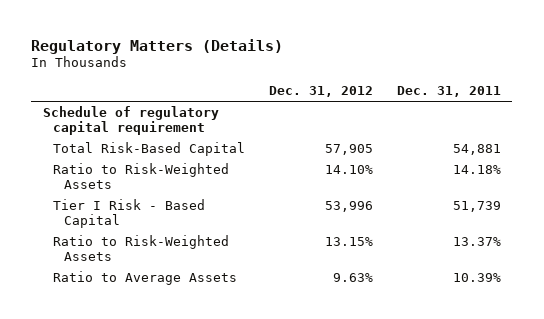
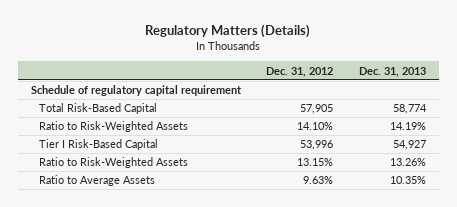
- | Dec. 31, 2012 | Dec. 31, 2011
+ | Dec. 31, 2012 | Dec. 31, 2013
- Tier I Risk - Based Capital | 53,996 | 51,739
+ Tier I Risk-Based Capital | 53,996 | 54,927

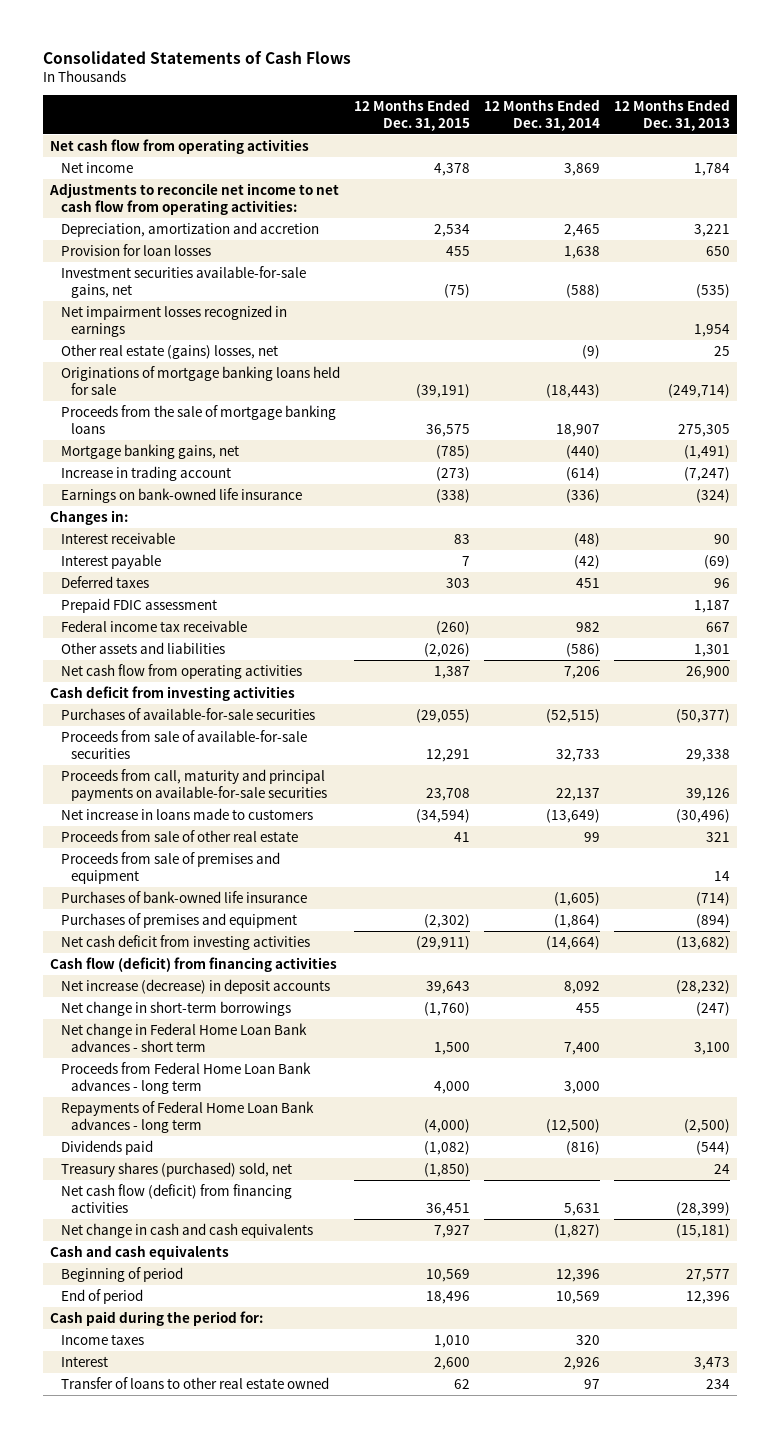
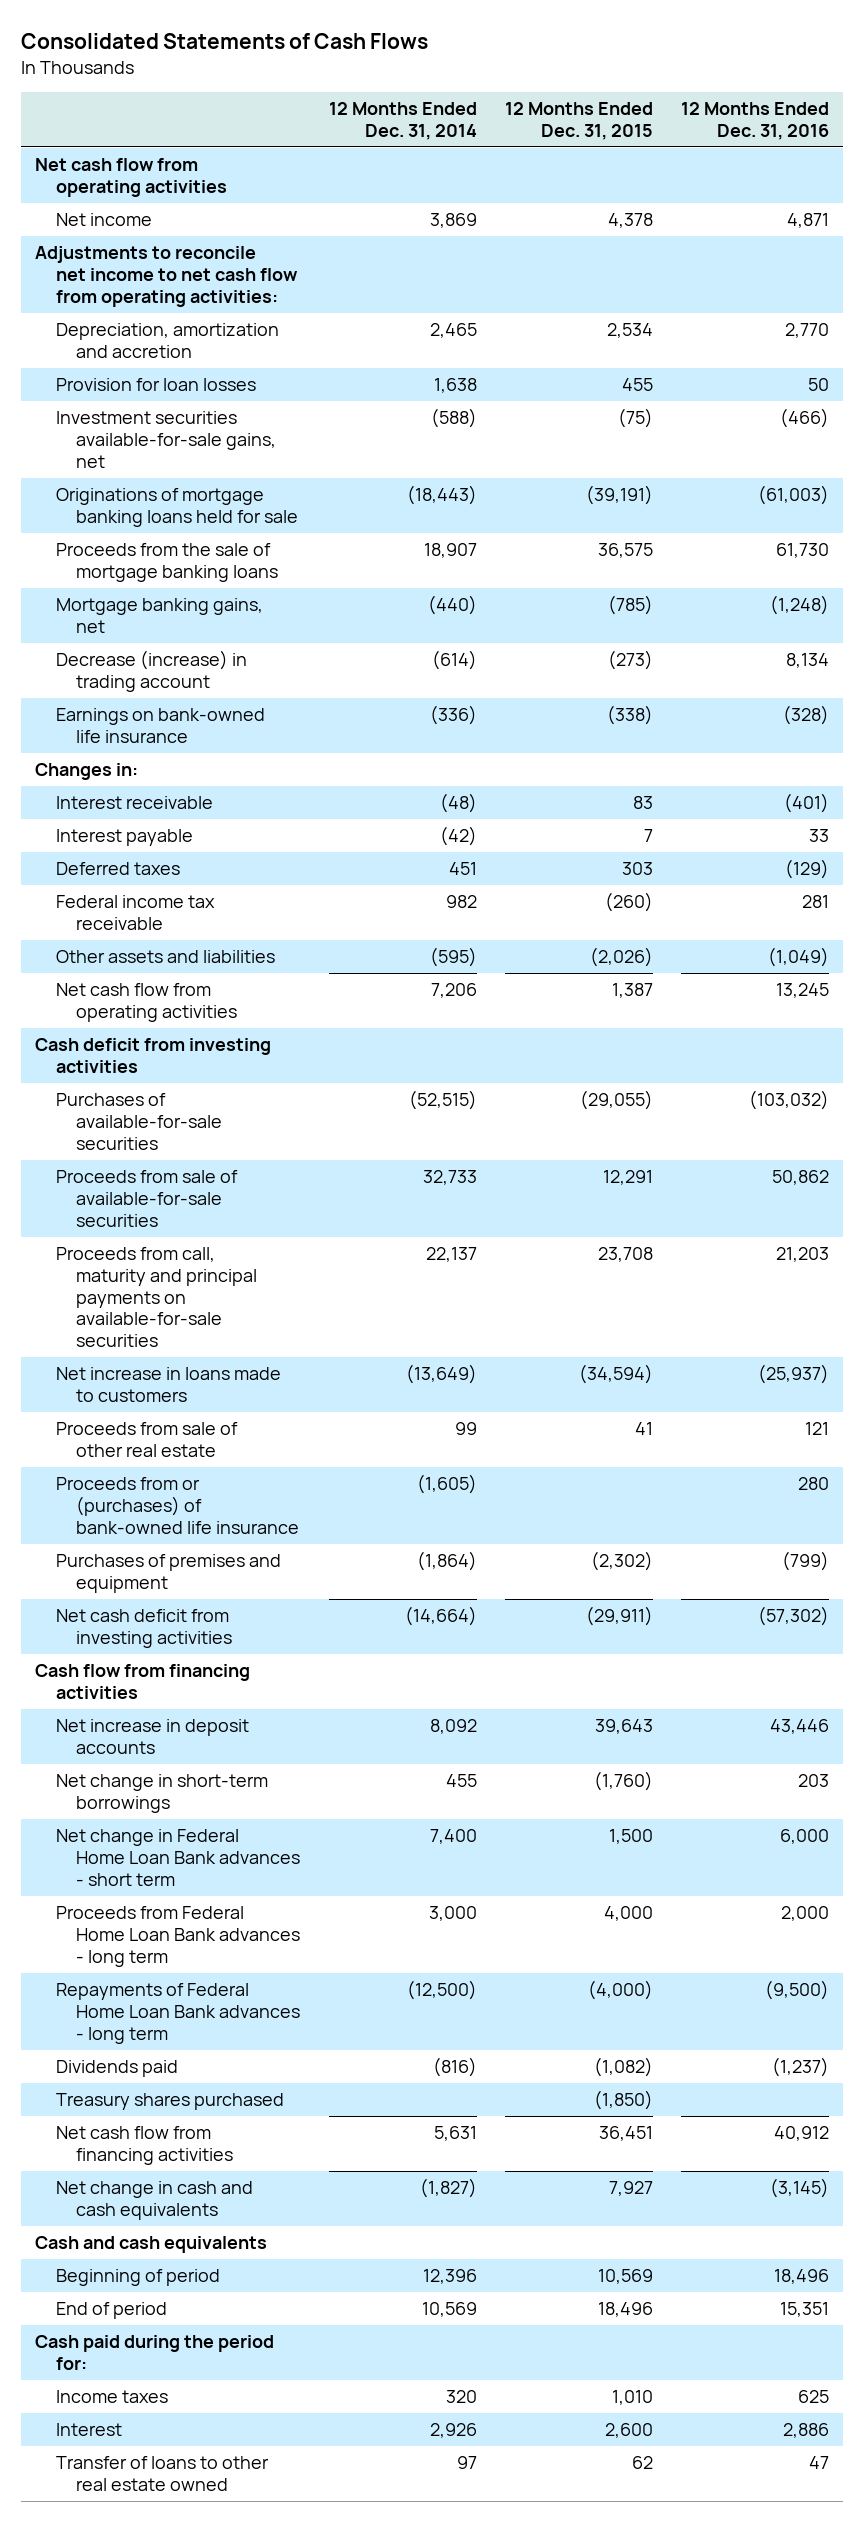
- | 12 Months Ended Dec. 31, 2015 | 12 Months Ended Dec. 31, 2014 | 12 Months Ended Dec. 31, 2013
+ | 12 Months Ended Dec. 31, 2014 | 12 Months Ended Dec. 31, 2015 | 12 Months Ended Dec. 31, 2016
- Net impairment losses recognized in earnings | | | 1,954
- Other real estate (gains) losses, net | | (9) | 25
- Increase in trading account | (273) | (614) | (7,247)
+ Decrease (increase) in trading account | (614) | (273) | 8,134
- Prepaid FDIC assessment | | | 1,187
- Other assets and liabilities | (2,026) | (586) | 1,301
+ Other assets and liabilities | (595) | (2,026) | (1,049)
- Proceeds from sale of premises and equipment | | | 14
- Purchases of bank-owned life insurance | | (1,605) | (714)
+ Proceeds from or (purchases) of bank-owned life insurance | (1,605) | | 280
- Cash flow (deficit) from financing activities
- Net increase (decrease) in deposit accounts | 39,643 | 8,092 | (28,232)
+ Cash flow from financing activities
+ Net increase in deposit accounts | 8,092 | 39,643 | 43,446
- Treasury shares (purchased) sold, net | (1,850) | | 24
- Net cash flow (deficit) from financing activities | 36,451 | 5,631 | (28,399)
+ Treasury shares purchased | | (1,850) |
+ Net cash flow from financing activities | 5,631 | 36,451 | 40,912

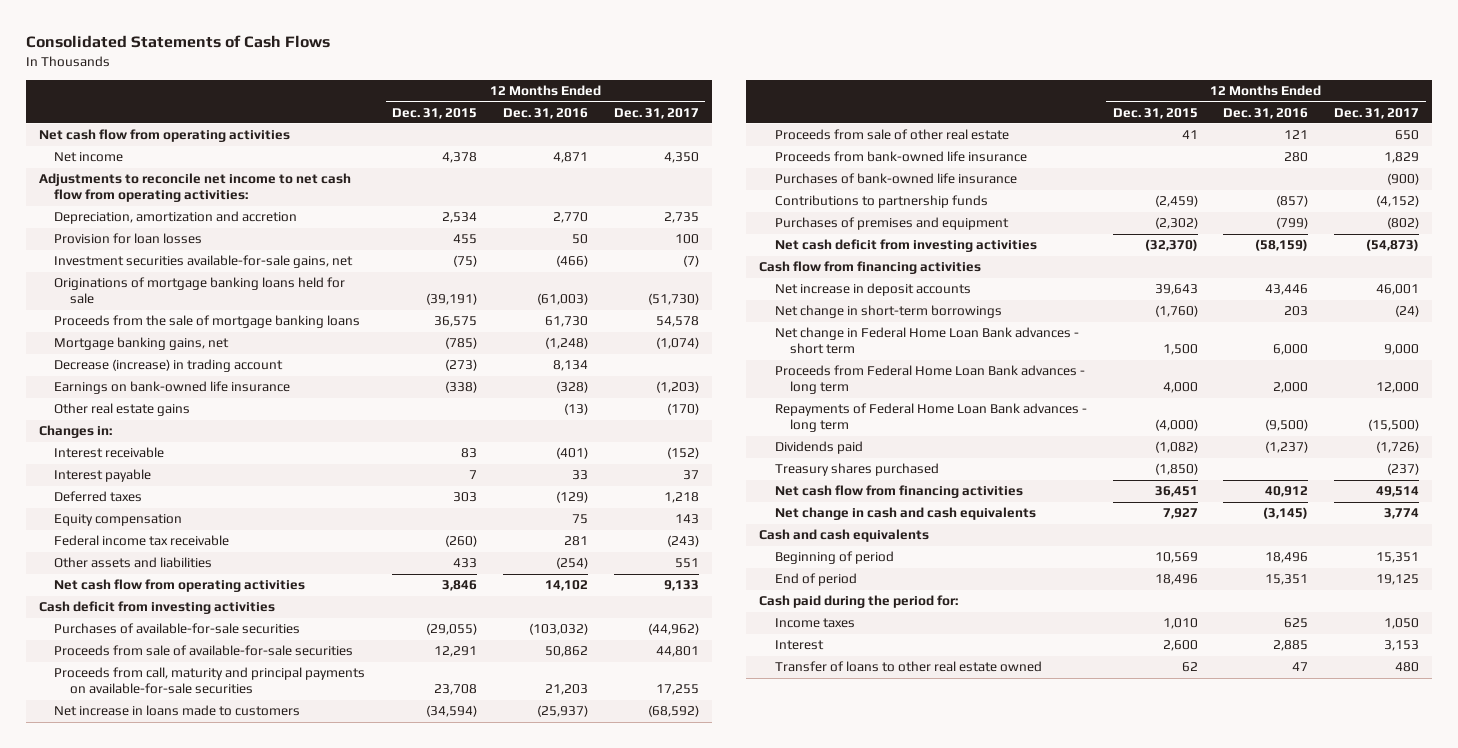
- | 12 Months Ended Dec. 31, 2014 | 12 Months Ended Dec. 31, 2015 | 12 Months Ended Dec. 31, 2016
+ | 12 Months Ended Dec. 31, 2015 | 12 Months Ended Dec. 31, 2016 | 12 Months Ended Dec. 31, 2017
+ Other real estate gains | | (13) | (170)
+ Equity compensation | | 75 | 143
- Other assets and liabilities | (595) | (2,026) | (1,049)
- Net cash flow from operating activities | 7,206 | 1,387 | 13,245
+ Other assets and liabilities | 433 | (254) | 551
+ Net cash flow from operating activities | 3,846 | 14,102 | 9,133
- Proceeds from or (purchases) of bank-owned life insurance | (1,605) | | 280
+ Proceeds from bank-owned life insurance | | 280 | 1,829
+ Purchases of bank-owned life insurance | | | (900)
+ Contributions to partnership funds | (2,459) | (857) | (4,152)
- Net cash deficit from investing activities | (14,664) | (29,911) | (57,302)
+ Net cash deficit from investing activities | (32,370) | (58,159) | (54,873)
- Interest | 2,926 | 2,600 | 2,886
+ Interest | 2,600 | 2,885 | 3,153

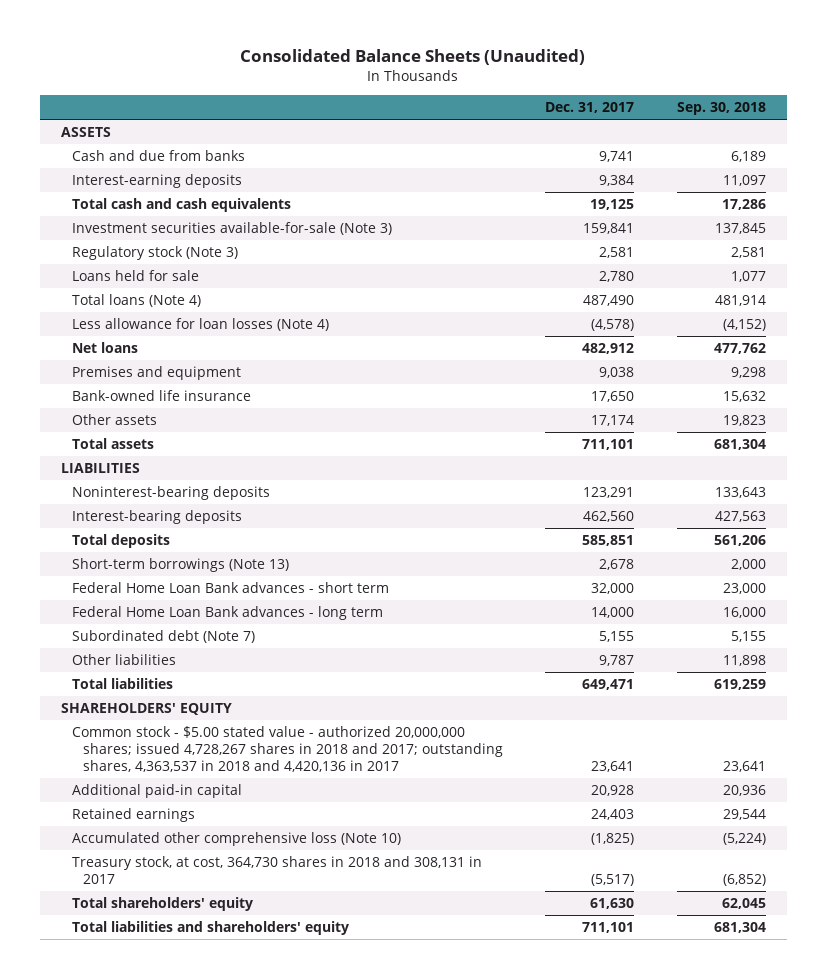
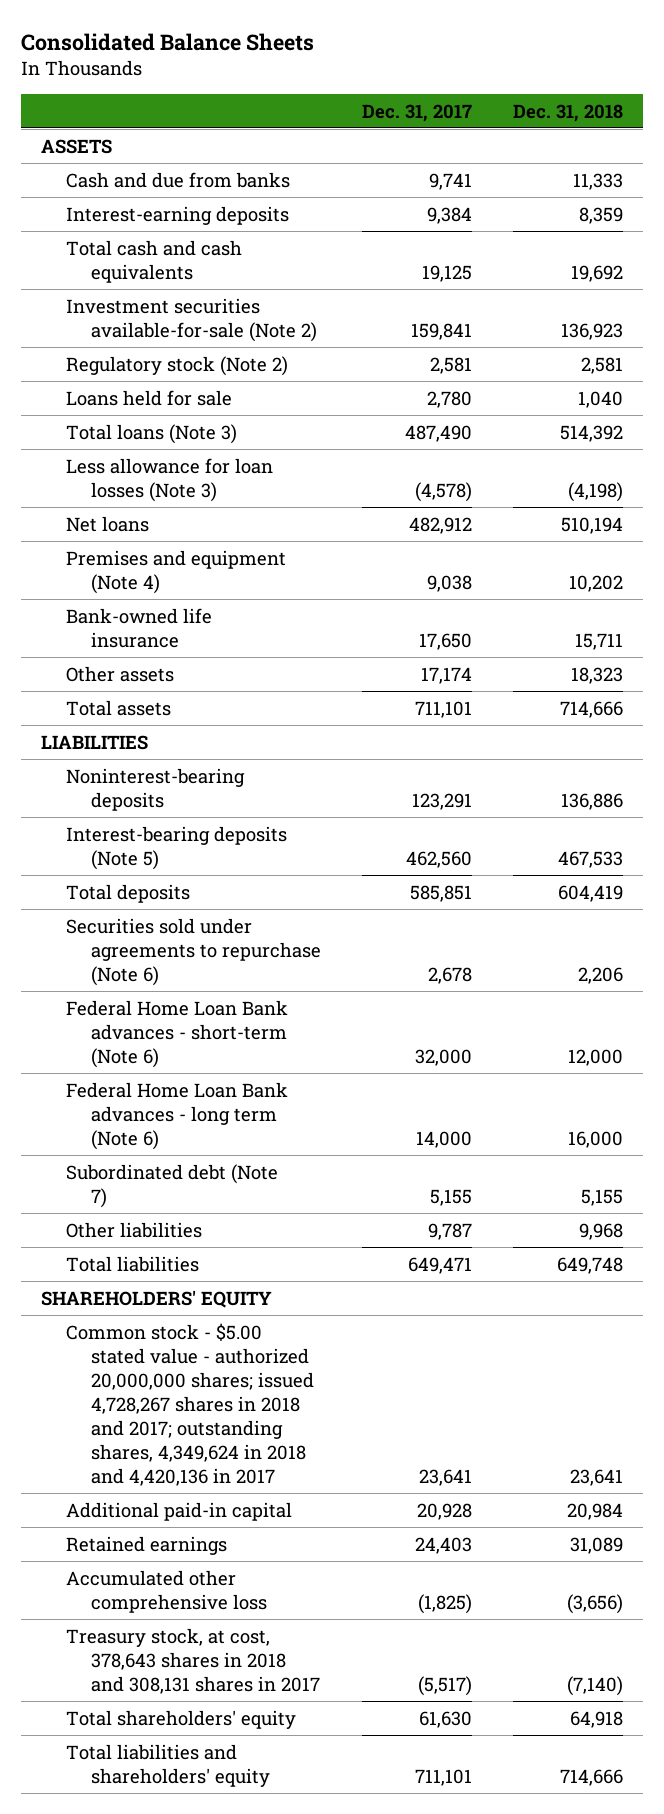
- Consolidated Balance Sheets (Unaudited)
+ Consolidated Balance Sheets
- | Dec. 31, 2017 | Sep. 30, 2018
+ | Dec. 31, 2017 | Dec. 31, 2018
- Investment securities available-for-sale (Note 3) | 159,841 | 137,845
- Regulatory stock (Note 3) | 2,581 | 2,581
+ Investment securities available-for-sale (Note 2) | 159,841 | 136,923
+ Regulatory stock (Note 2) | 2,581 | 2,581
- Total loans (Note 4) | 487,490 | 481,914
- Less allowance for loan losses (Note 4) | (4,578) | (4,152)
+ Total loans (Note 3) | 487,490 | 514,392
+ Less allowance for loan losses (Note 3) | (4,578) | (4,198)
- Premises and equipment | 9,038 | 9,298
+ Premises and equipment (Note 4) | 9,038 | 10,202
- Interest-bearing deposits | 462,560 | 427,563
+ Interest-bearing deposits (Note 5) | 462,560 | 467,533
- Short-term borrowings (Note 13) | 2,678 | 2,000
- Federal Home Loan Bank advances - short term | 32,000 | 23,000
- Federal Home Loan Bank advances - long term | 14,000 | 16,000
+ Securities sold under agreements to repurchase (Note 6) | 2,678 | 2,206
+ Federal Home Loan Bank advances - short-term (Note 6) | 32,000 | 12,000
+ Federal Home Loan Bank advances - long term (Note 6) | 14,000 | 16,000
- Common stock - $5.00 stated value - authorized 20,000,000 shares; issued 4,728,267 shares in 2018 and 2017; outstanding shares, 4,363,537 in 2018 and 4,420,136 in 2017 | 23,641 | 23,641
+ Common stock - $5.00 stated value - authorized 20,000,000 shares; issued 4,728,267 shares in 2018 and 2017; outstanding shares, 4,349,624 in 2018 and 4,420,136 in 2017 | 23,641 | 23,641
- Accumulated other comprehensive loss (Note 10) | (1,825) | (5,224)
- Treasury stock, at cost, 364,730 shares in 2018 and 308,131 in 2017 | (5,517) | (6,852)
+ Accumulated other comprehensive loss | (1,825) | (3,656)
+ Treasury stock, at cost, 378,643 shares in 2018 and 308,131 shares in 2017 | (5,517) | (7,140)

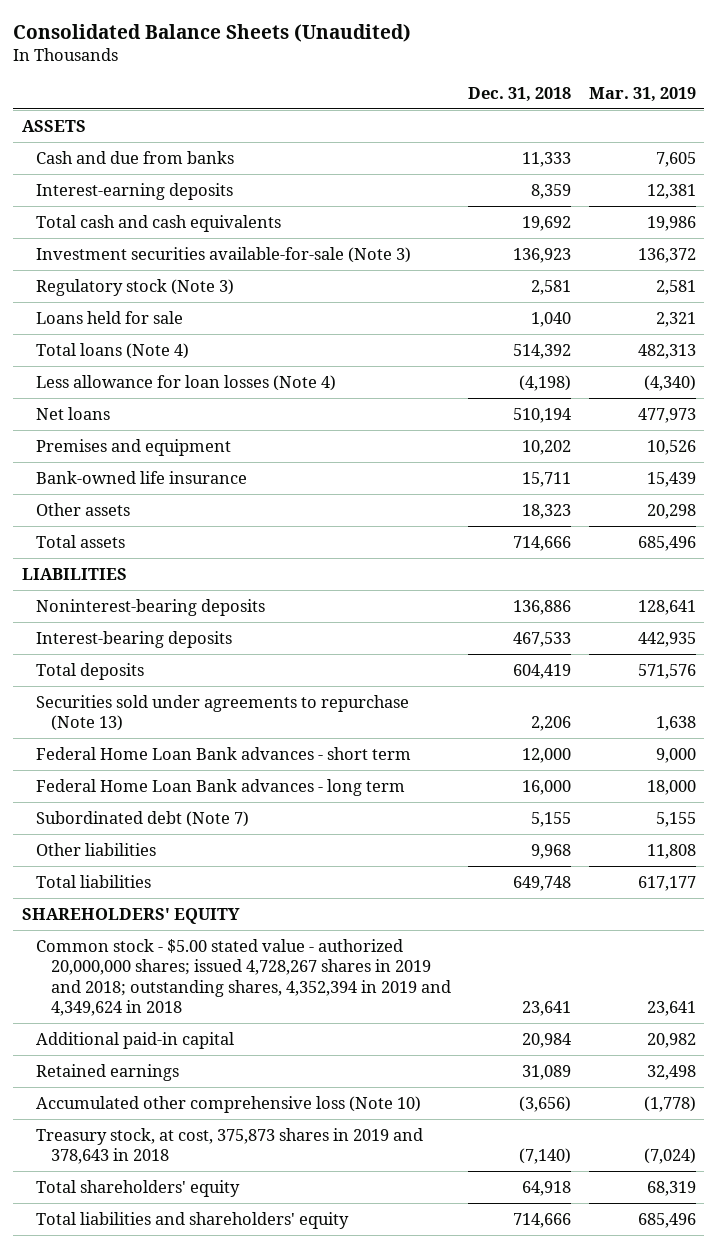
- Consolidated Balance Sheets
+ Consolidated Balance Sheets (Unaudited)
- | Dec. 31, 2017 | Dec. 31, 2018
+ | Dec. 31, 2018 | Mar. 31, 2019
- Investment securities available-for-sale (Note 2) | 159,841 | 136,923
- Regulatory stock (Note 2) | 2,581 | 2,581
+ Investment securities available-for-sale (Note 3) | 136,923 | 136,372
+ Regulatory stock (Note 3) | 2,581 | 2,581
- Total loans (Note 3) | 487,490 | 514,392
- Less allowance for loan losses (Note 3) | (4,578) | (4,198)
+ Total loans (Note 4) | 514,392 | 482,313
+ Less allowance for loan losses (Note 4) | (4,198) | (4,340)
- Premises and equipment (Note 4) | 9,038 | 10,202
+ Premises and equipment | 10,202 | 10,526
- Interest-bearing deposits (Note 5) | 462,560 | 467,533
+ Interest-bearing deposits | 467,533 | 442,935
- Securities sold under agreements to repurchase (Note 6) | 2,678 | 2,206
- Federal Home Loan Bank advances - short-term (Note 6) | 32,000 | 12,000
- Federal Home Loan Bank advances - long term (Note 6) | 14,000 | 16,000
+ Securities sold under agreements to repurchase (Note 13) | 2,206 | 1,638
+ Federal Home Loan Bank advances - short term | 12,000 | 9,000
+ Federal Home Loan Bank advances - long term | 16,000 | 18,000
- Common stock - $5.00 stated value - authorized 20,000,000 shares; issued 4,728,267 shares in 2018 and 2017; outstanding shares, 4,349,624 in 2018 and 4,420,136 in 2017 | 23,641 | 23,641
+ Common stock - $5.00 stated value - authorized 20,000,000 shares; issued 4,728,267 shares in 2019 and 2018; outstanding shares, 4,352,394 in 2019 and 4,349,624 in 2018 | 23,641 | 23,641
- Accumulated other comprehensive loss | (1,825) | (3,656)
- Treasury stock, at cost, 378,643 shares in 2018 and 308,131 shares in 2017 | (5,517) | (7,140)
+ Accumulated other comprehensive loss (Note 10) | (3,656) | (1,778)
+ Treasury stock, at cost, 375,873 shares in 2019 and 378,643 in 2018 | (7,140) | (7,024)

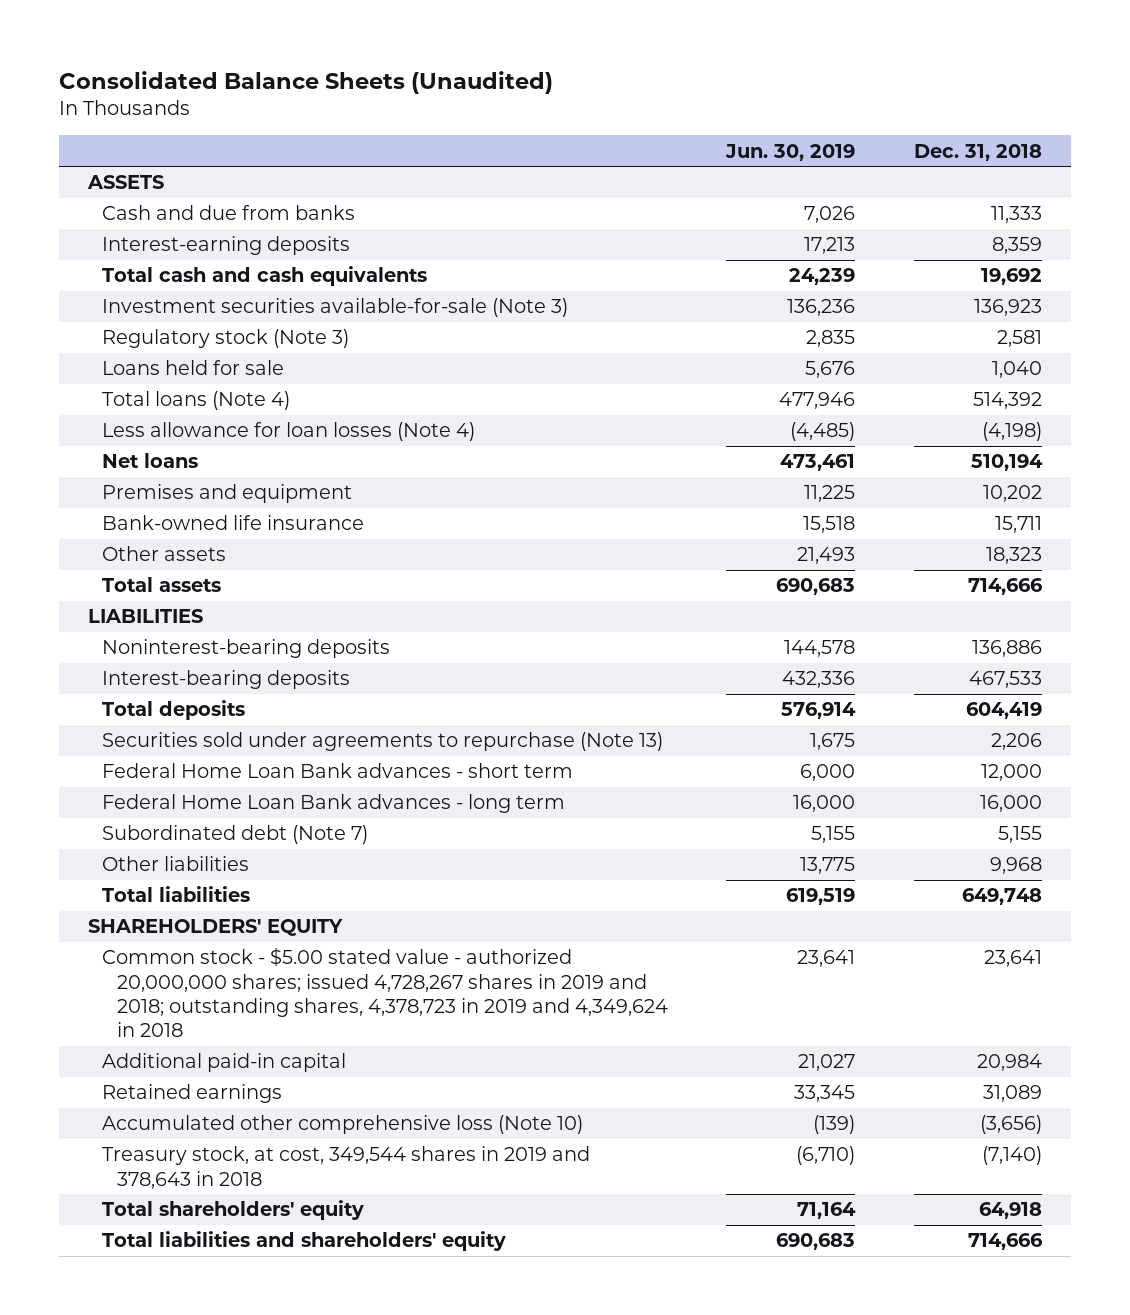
- | Dec. 31, 2018 | Mar. 31, 2019
+ | Jun. 30, 2019 | Dec. 31, 2018
- Common stock - $5.00 stated value - authorized 20,000,000 shares; issued 4,728,267 shares in 2019 and 2018; outstanding shares, 4,352,394 in 2019 and 4,349,624 in 2018 | 23,641 | 23,641
+ Common stock - $5.00 stated value - authorized 20,000,000 shares; issued 4,728,267 shares in 2019 and 2018; outstanding shares, 4,378,723 in 2019 and 4,349,624 in 2018 | 23,641 | 23,641
- Treasury stock, at cost, 375,873 shares in 2019 and 378,643 in 2018 | (7,140) | (7,024)
+ Treasury stock, at cost, 349,544 shares in 2019 and 378,643 in 2018 | (6,710) | (7,140)

